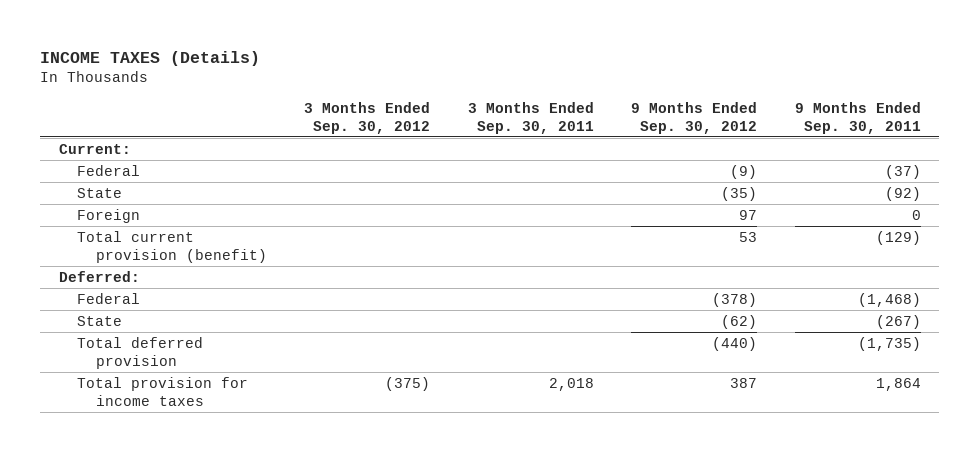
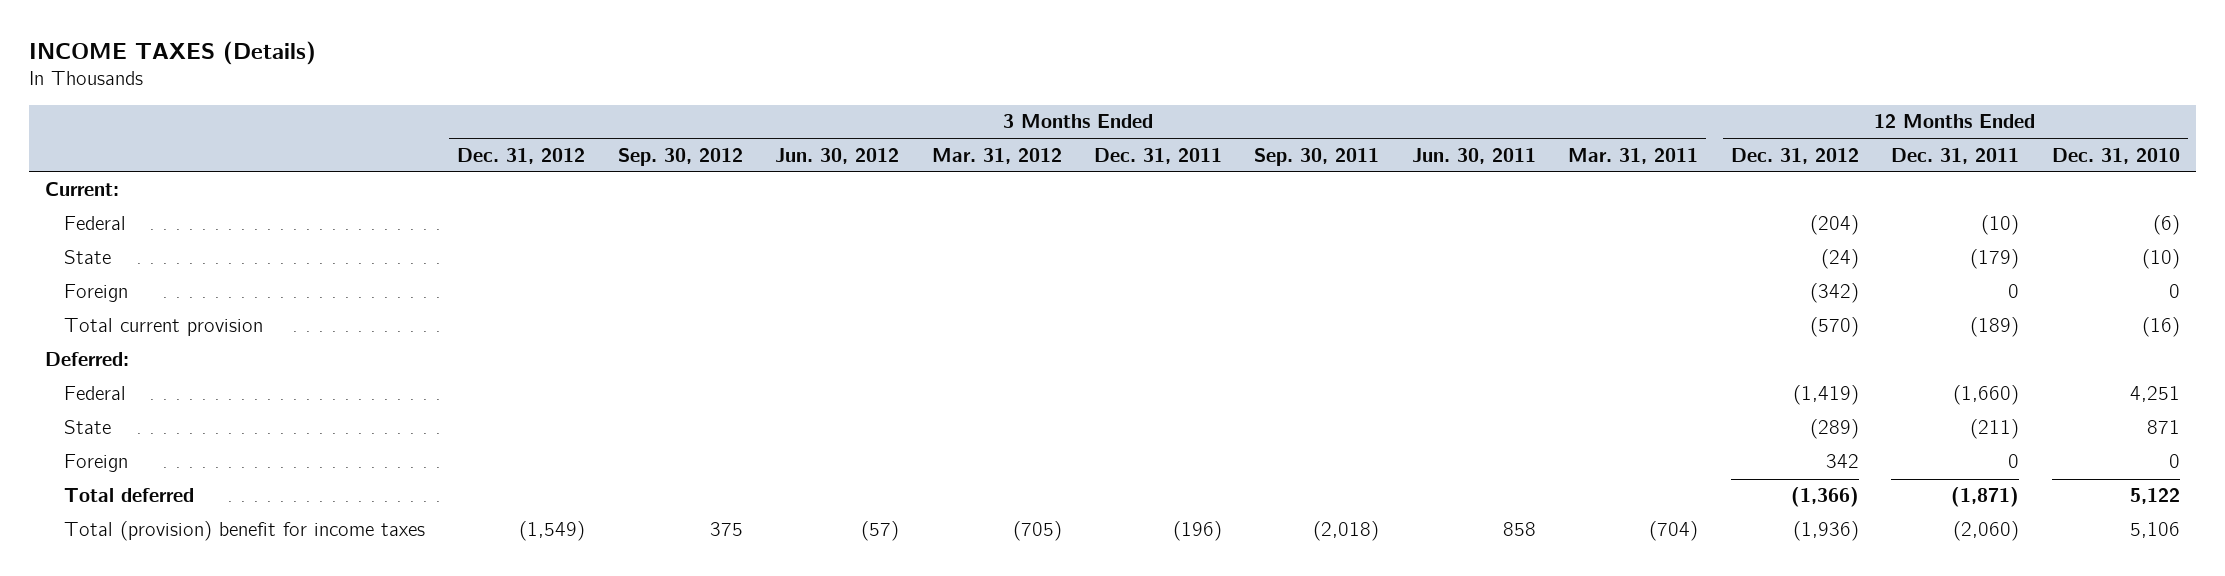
- | 3 Months Ended Sep. 30, 2012 | 3 Months Ended Sep. 30, 2011 | 9 Months Ended Sep. 30, 2012 | 9 Months Ended Sep. 30, 2011
+ | 3 Months Ended Dec. 31, 2012 | 3 Months Ended Sep. 30, 2012 | 3 Months Ended Jun. 30, 2012 | 3 Months Ended Mar. 31, 2012 | 3 Months Ended Dec. 31, 2011 | 3 Months Ended Sep. 30, 2011 | 3 Months Ended Jun. 30, 2011 | 3 Months Ended Mar. 31, 2011 | 12 Months Ended Dec. 31, 2012 | 12 Months Ended Dec. 31, 2011 | 12 Months Ended Dec. 31, 2010
- Total current provision (benefit) | | | 53 | (129)
+ Total current provision | | | | | | | | | (570) | (189) | (16)
- Total deferred provision | | | (440) | (1,735)
- Total provision for income taxes | (375) | 2,018 | 387 | 1,864
+ Foreign | | | | | | | | | 342 | 0 | 0
+ Total deferred | | | | | | | | | (1,366) | (1,871) | 5,122
+ Total (provision) benefit for income taxes | (1,549) | 375 | (57) | (705) | (196) | (2,018) | 858 | (704) | (1,936) | (2,060) | 5,106

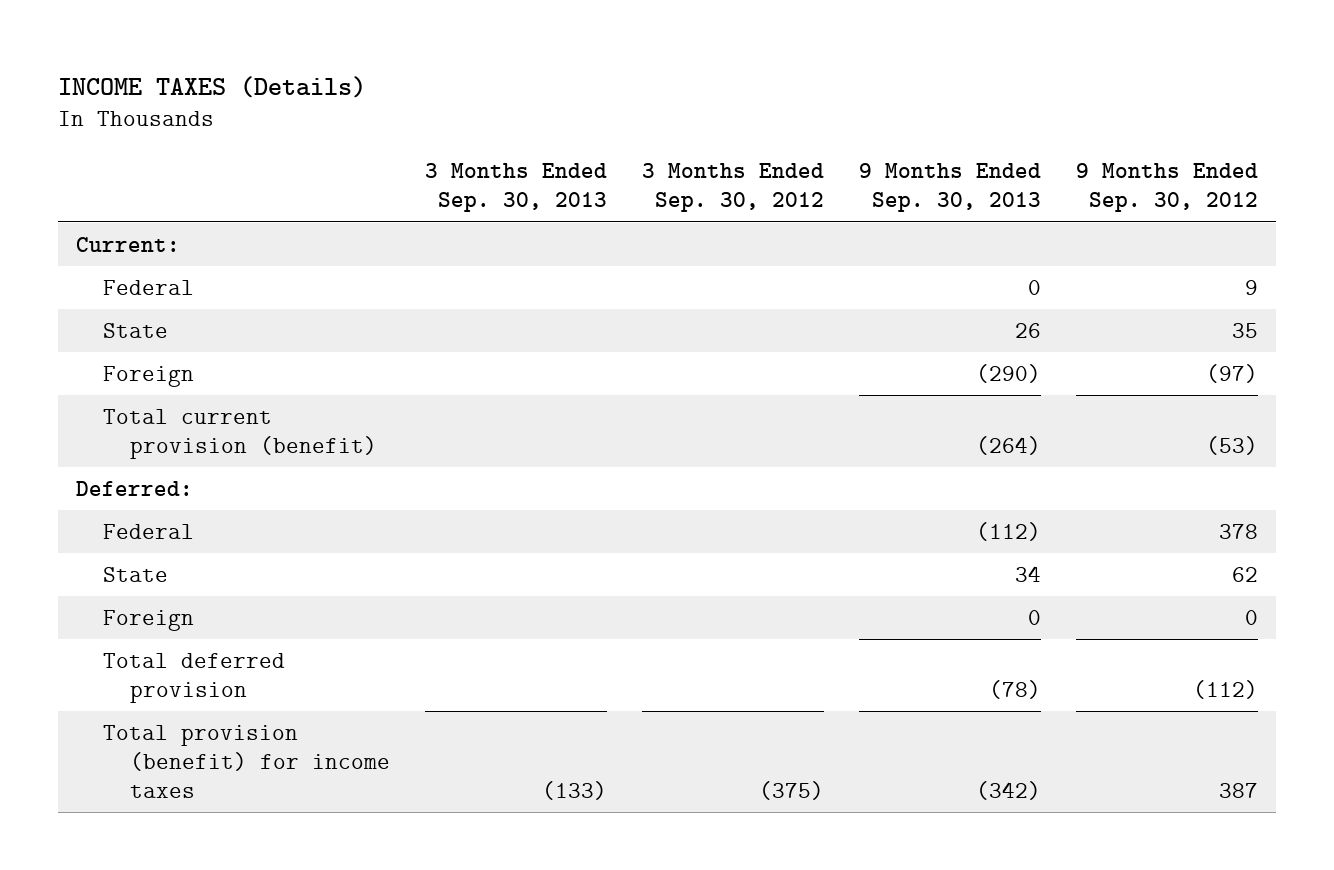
- | 3 Months Ended Dec. 31, 2012 | 3 Months Ended Sep. 30, 2012 | 3 Months Ended Jun. 30, 2012 | 3 Months Ended Mar. 31, 2012 | 3 Months Ended Dec. 31, 2011 | 3 Months Ended Sep. 30, 2011 | 3 Months Ended Jun. 30, 2011 | 3 Months Ended Mar. 31, 2011 | 12 Months Ended Dec. 31, 2012 | 12 Months Ended Dec. 31, 2011 | 12 Months Ended Dec. 31, 2010
+ | 3 Months Ended Sep. 30, 2013 | 3 Months Ended Sep. 30, 2012 | 9 Months Ended Sep. 30, 2013 | 9 Months Ended Sep. 30, 2012
- Total current provision | | | | | | | | | (570) | (189) | (16)
+ Total current provision (benefit) | | | (264) | (53)
- Total deferred | | | | | | | | | (1,366) | (1,871) | 5,122
- Total (provision) benefit for income taxes | (1,549) | 375 | (57) | (705) | (196) | (2,018) | 858 | (704) | (1,936) | (2,060) | 5,106
+ Total deferred provision | | | (78) | (112)
+ Total provision (benefit) for income taxes | (133) | (375) | (342) | 387

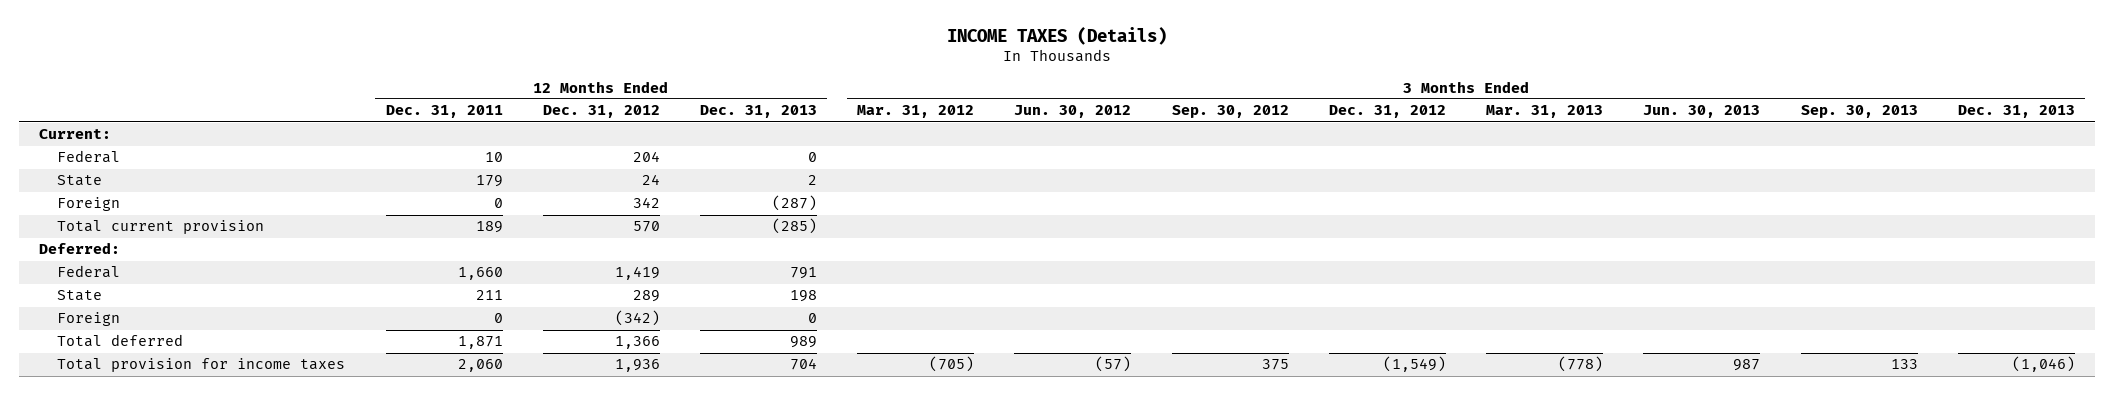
- | 3 Months Ended Sep. 30, 2013 | 3 Months Ended Sep. 30, 2012 | 9 Months Ended Sep. 30, 2013 | 9 Months Ended Sep. 30, 2012
+ | 12 Months Ended Dec. 31, 2011 | 12 Months Ended Dec. 31, 2012 | 12 Months Ended Dec. 31, 2013 | 3 Months Ended Mar. 31, 2012 | 3 Months Ended Jun. 30, 2012 | 3 Months Ended Sep. 30, 2012 | 3 Months Ended Dec. 31, 2012 | 3 Months Ended Mar. 31, 2013 | 3 Months Ended Jun. 30, 2013 | 3 Months Ended Sep. 30, 2013 | 3 Months Ended Dec. 31, 2013
- Total current provision (benefit) | | | (264) | (53)
+ Total current provision | 189 | 570 | (285) | | | | | | | |
- Total deferred provision | | | (78) | (112)
- Total provision (benefit) for income taxes | (133) | (375) | (342) | 387
+ Total deferred | 1,871 | 1,366 | 989 | | | | | | | |
+ Total provision for income taxes | 2,060 | 1,936 | 704 | (705) | (57) | 375 | (1,549) | (778) | 987 | 133 | (1,046)

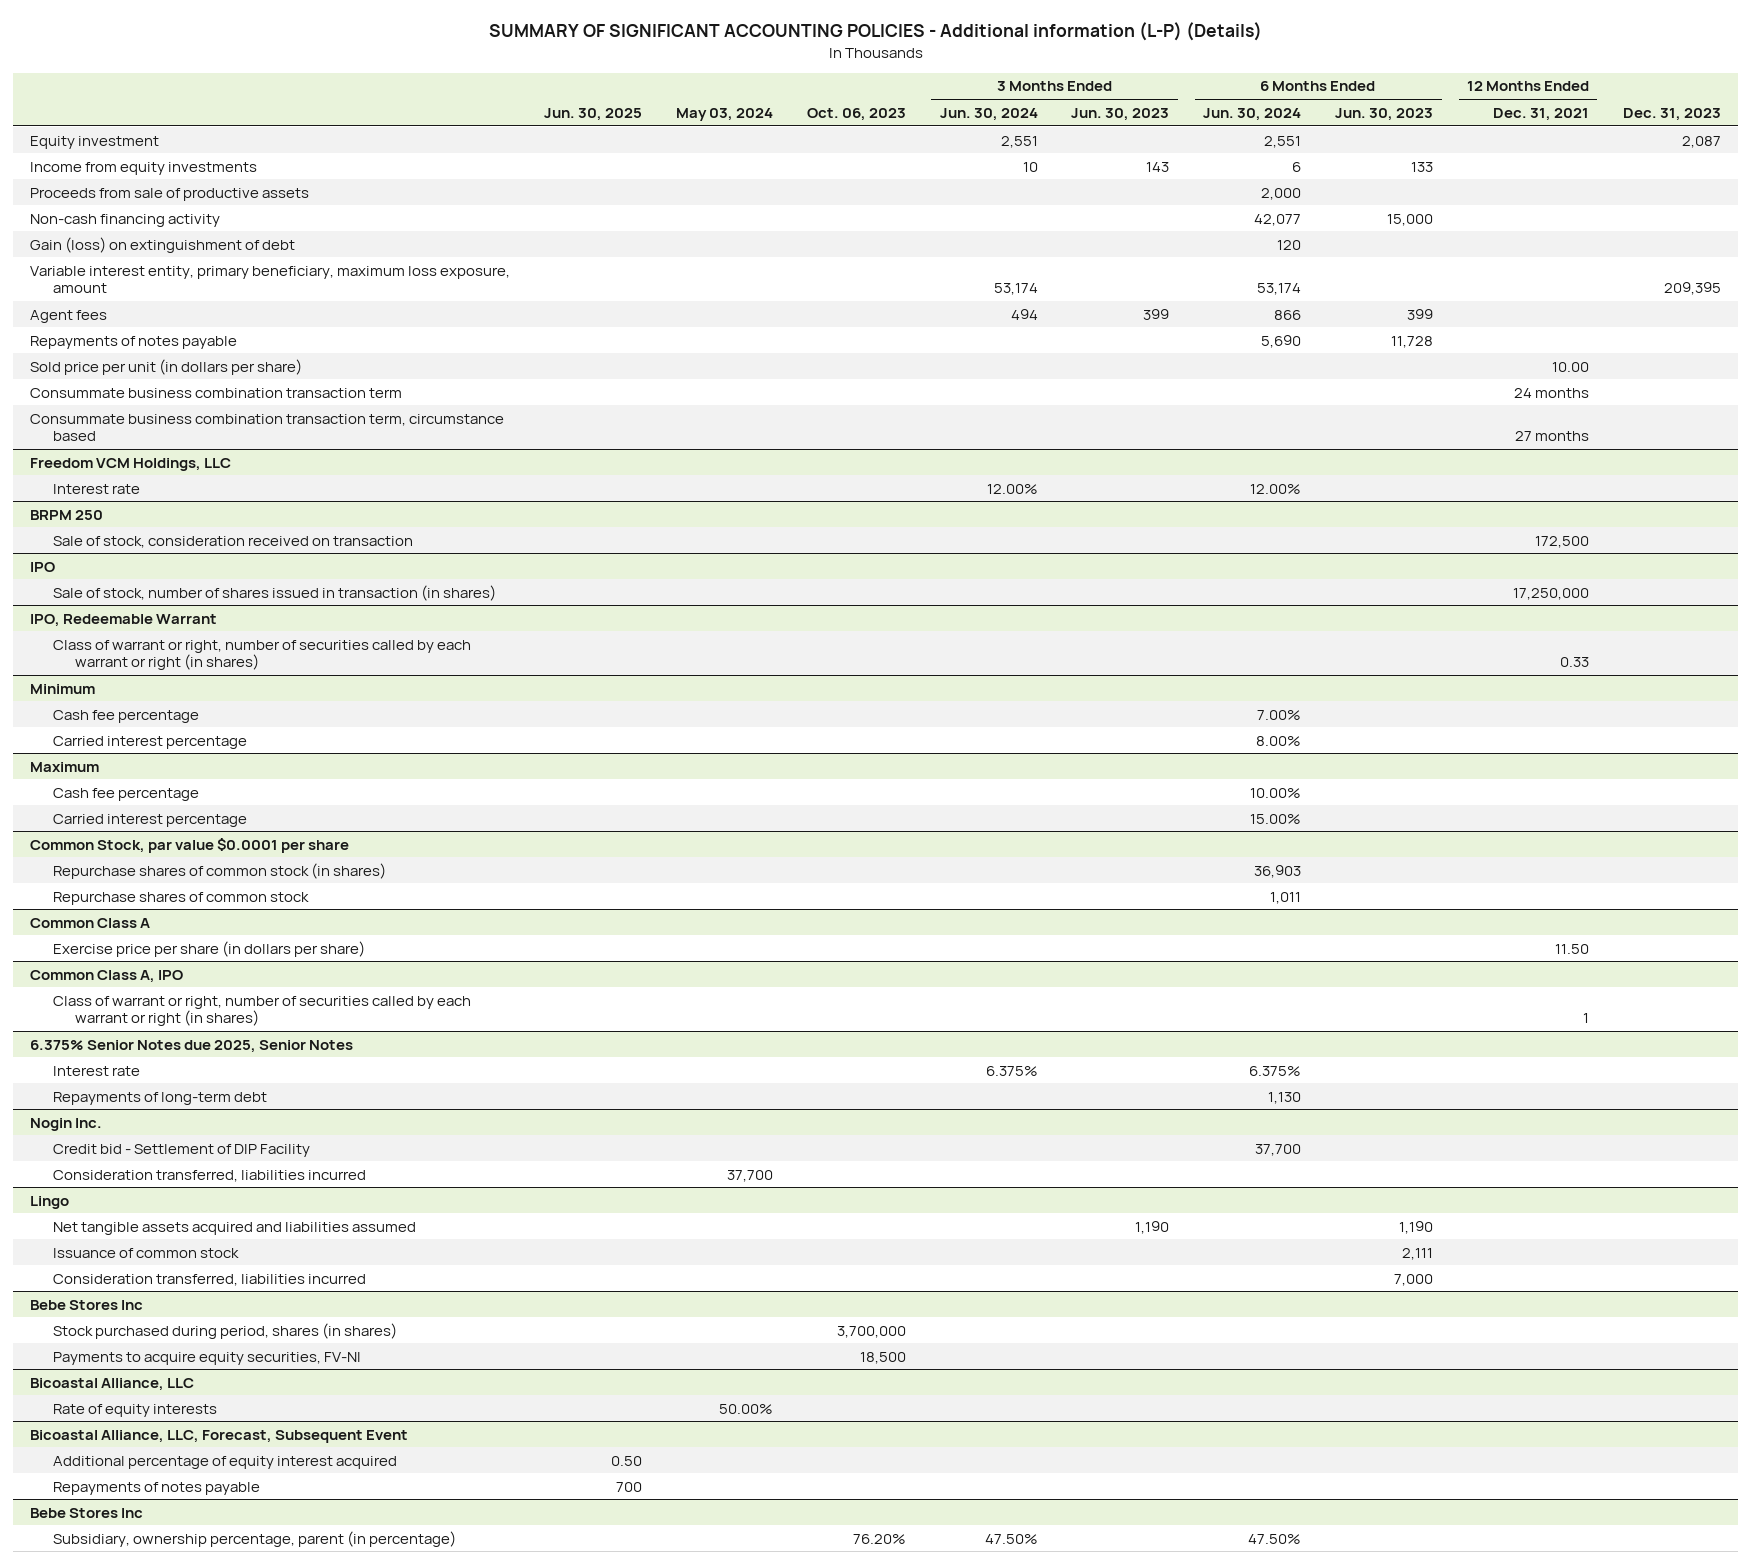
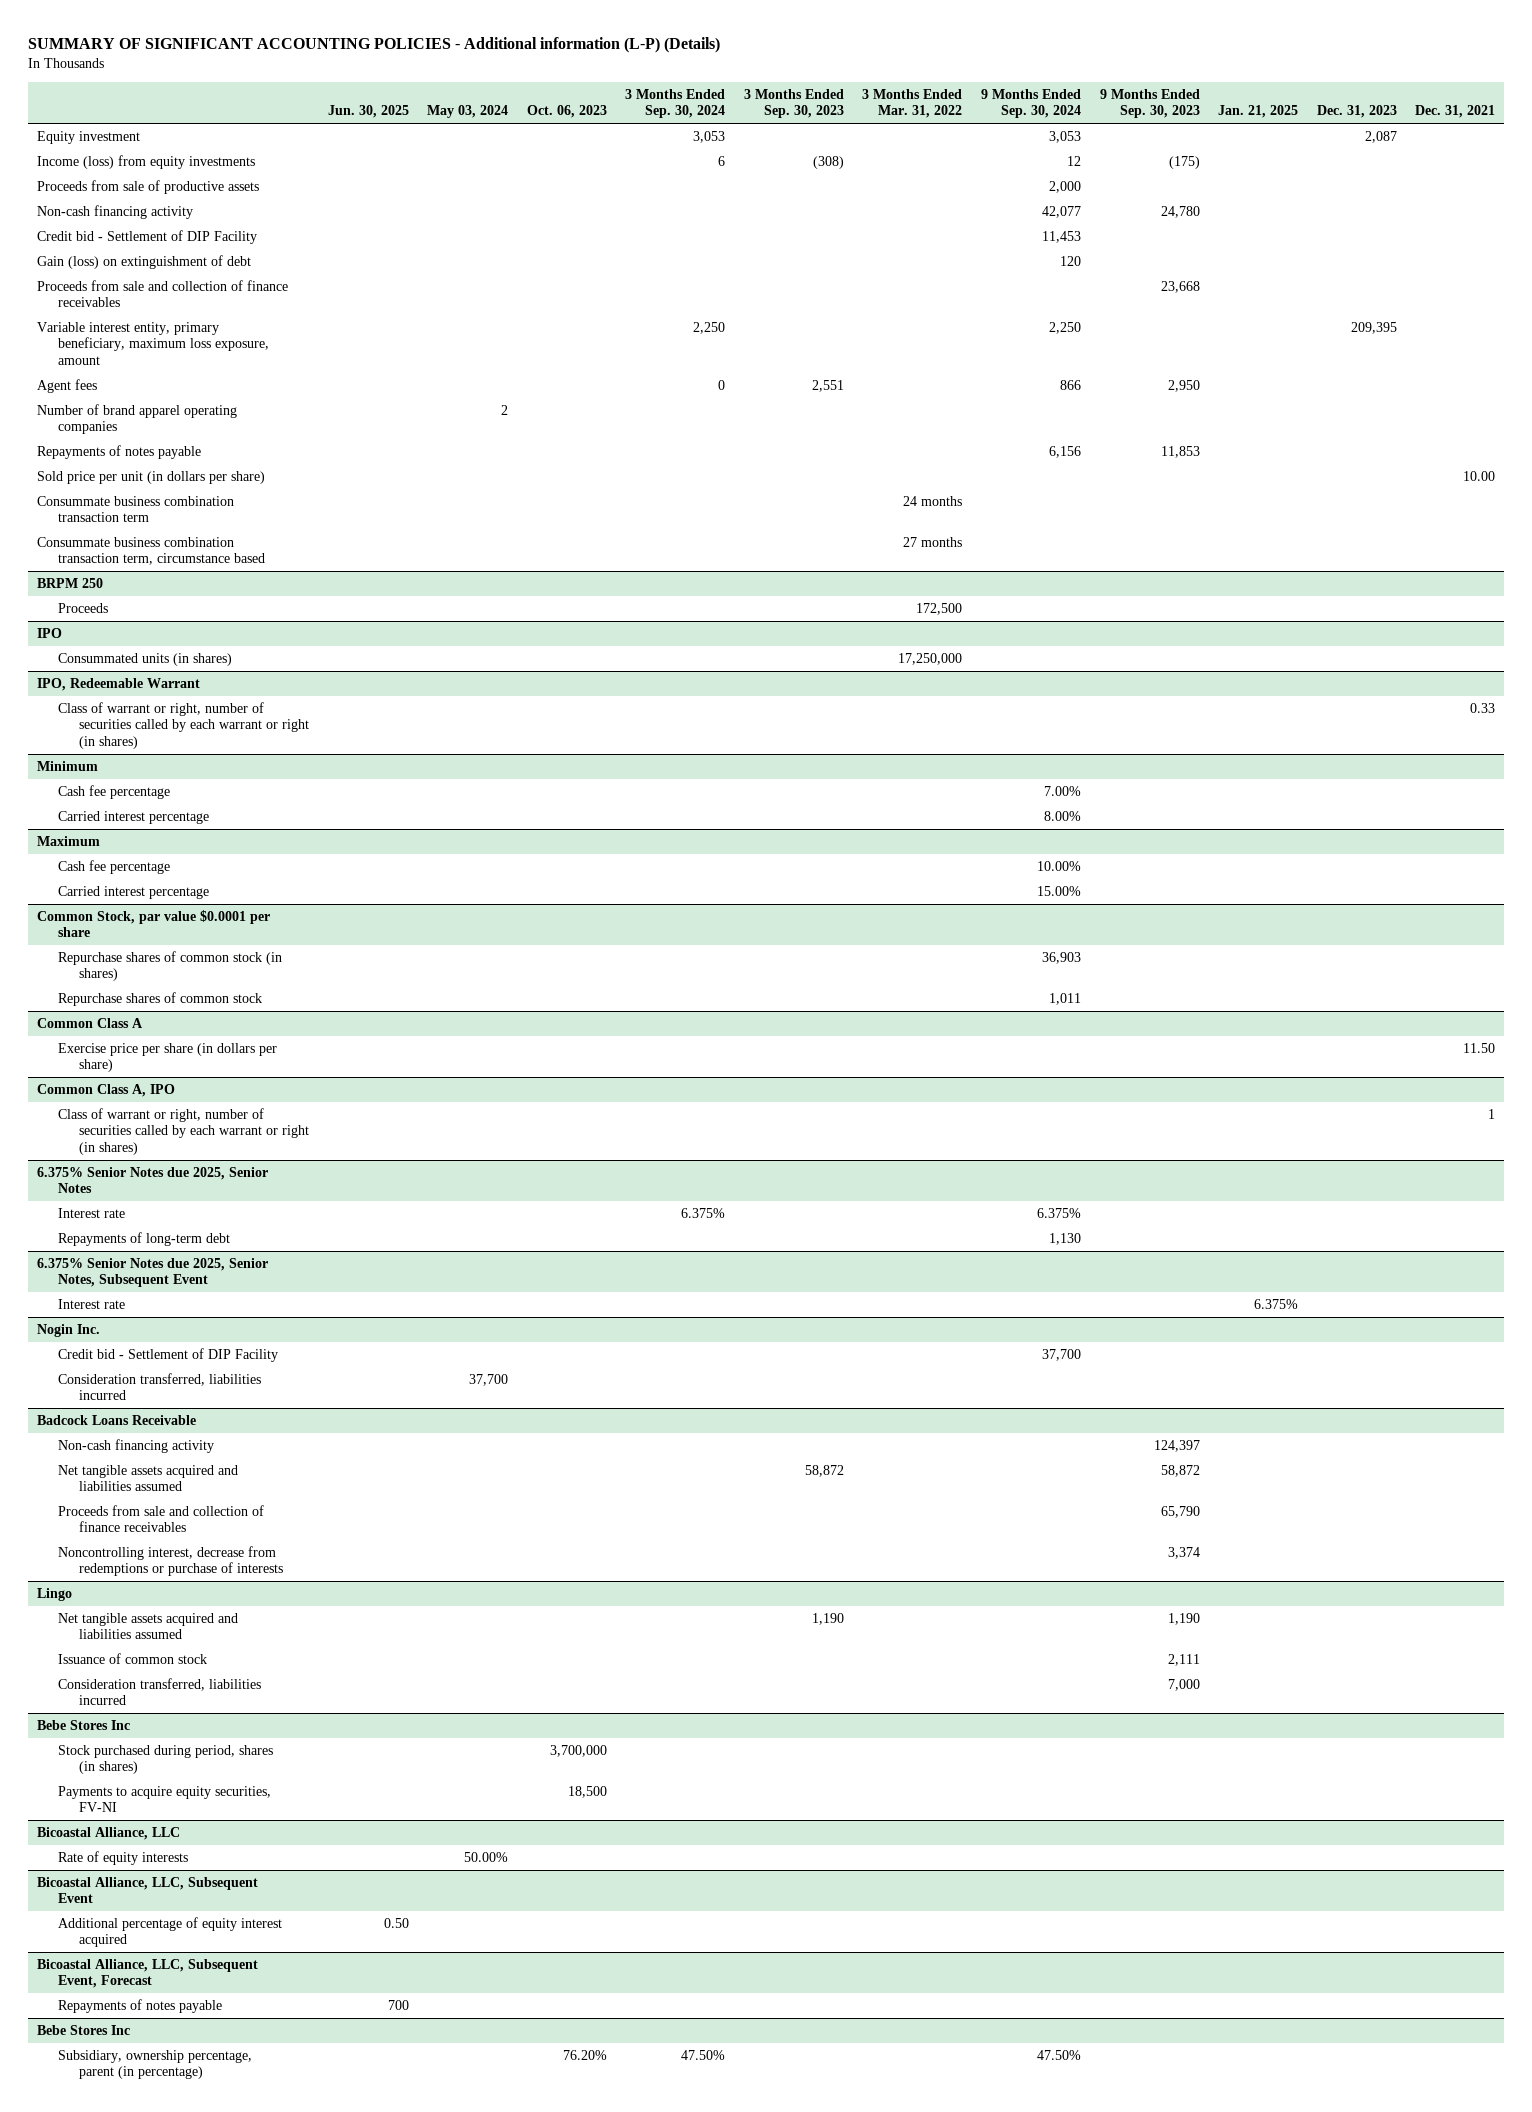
- | Jun. 30, 2025 | May 03, 2024 | Oct. 06, 2023 | 3 Months Ended Jun. 30, 2024 | 3 Months Ended Jun. 30, 2023 | 6 Months Ended Jun. 30, 2024 | 6 Months Ended Jun. 30, 2023 | 12 Months Ended Dec. 31, 2021 | Dec. 31, 2023
+ | Jun. 30, 2025 | May 03, 2024 | Oct. 06, 2023 | 3 Months Ended Sep. 30, 2024 | 3 Months Ended Sep. 30, 2023 | 3 Months Ended Mar. 31, 2022 | 9 Months Ended Sep. 30, 2024 | 9 Months Ended Sep. 30, 2023 | Jan. 21, 2025 | Dec. 31, 2023 | Dec. 31, 2021
- Income from equity investments | | | | 10 | 143 | 6 | 133 | |
+ Income (loss) from equity investments | | | | 6 | (308) | | 12 | (175) | | |
+ Credit bid - Settlement of DIP Facility | | | | | | | 11,453 | | | |
+ Proceeds from sale and collection of finance receivables | | | | | | | | 23,668 | | |
+ Number of brand apparel operating companies | | 2 | | | | | | | | |
- Freedom VCM Holdings, LLC
- Interest rate | | | | 12.00% | | 12.00% | | |
@ BRPM 250
- Sale of stock, consideration received on transaction | | | | | | | | 172,500 |
+ Proceeds | | | | | | 172,500 | | | | |
@ IPO
- Sale of stock, number of shares issued in transaction (in shares) | | | | | | | | 17,250,000 |
+ Consummated units (in shares) | | | | | | 17,250,000 | | | | |
+ 6.375% Senior Notes due 2025, Senior Notes, Subsequent Event
+ Interest rate | | | | | | | | | 6.375% | |
+ Badcock Loans Receivable
+ Non-cash financing activity | | | | | | | | 124,397 | | |
+ Net tangible assets acquired and liabilities assumed | | | | | 58,872 | | | 58,872 | | |
+ Proceeds from sale and collection of finance receivables | | | | | | | | 65,790 | | |
+ Noncontrolling interest, decrease from redemptions or purchase of interests | | | | | | | | 3,374 | | |
- Bicoastal Alliance, LLC, Forecast, Subsequent Event
- Additional percentage of equity interest acquired | 0.50 | | | | | | | |
+ Bicoastal Alliance, LLC, Subsequent Event
+ Additional percentage of equity interest acquired | 0.50 | | | | | | | | | |
+ Bicoastal Alliance, LLC, Subsequent Event, Forecast

